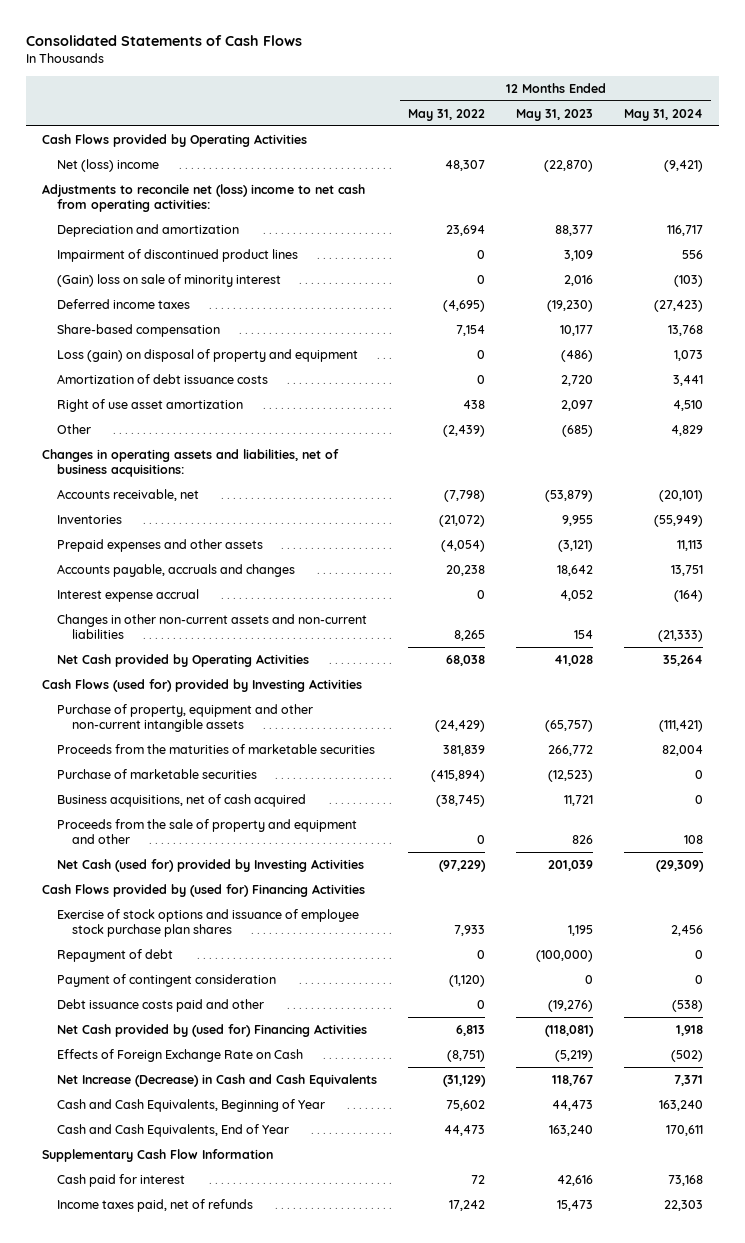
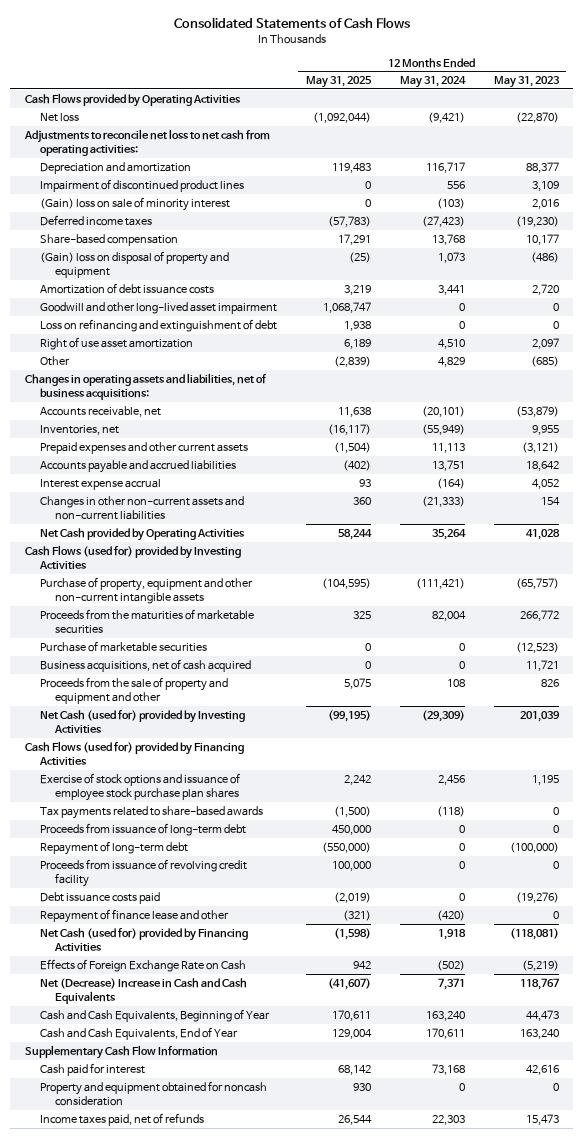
- | 12 Months Ended May 31, 2022 | 12 Months Ended May 31, 2023 | 12 Months Ended May 31, 2024
+ | 12 Months Ended May 31, 2025 | 12 Months Ended May 31, 2024 | 12 Months Ended May 31, 2023
- Net (loss) income | 48,307 | (22,870) | (9,421)
- Adjustments to reconcile net (loss) income to net cash from operating activities:
+ Net loss | (1,092,044) | (9,421) | (22,870)
+ Adjustments to reconcile net loss to net cash from operating activities:
- Loss (gain) on disposal of property and equipment | 0 | (486) | 1,073
+ (Gain) loss on disposal of property and equipment | (25) | 1,073 | (486)
+ Goodwill and other long-lived asset impairment | 1,068,747 | 0 | 0
+ Loss on refinancing and extinguishment of debt | 1,938 | 0 | 0
- Inventories | (21,072) | 9,955 | (55,949)
- Prepaid expenses and other assets | (4,054) | (3,121) | 11,113
- Accounts payable, accruals and changes | 20,238 | 18,642 | 13,751
+ Inventories, net | (16,117) | (55,949) | 9,955
+ Prepaid expenses and other current assets | (1,504) | 11,113 | (3,121)
+ Accounts payable and accrued liabilities | (402) | 13,751 | 18,642
- Cash Flows provided by (used for) Financing Activities
+ Cash Flows (used for) provided by Financing Activities
- Repayment of debt | 0 | (100,000) | 0
- Payment of contingent consideration | (1,120) | 0 | 0
- Debt issuance costs paid and other | 0 | (19,276) | (538)
- Net Cash provided by (used for) Financing Activities | 6,813 | (118,081) | 1,918
+ Tax payments related to share-based awards | (1,500) | (118) | 0
+ Proceeds from issuance of long-term debt | 450,000 | 0 | 0
+ Repayment of long-term debt | (550,000) | 0 | (100,000)
+ Proceeds from issuance of revolving credit facility | 100,000 | 0 | 0
+ Debt issuance costs paid | (2,019) | 0 | (19,276)
+ Repayment of finance lease and other | (321) | (420) | 0
+ Net Cash (used for) provided by Financing Activities | (1,598) | 1,918 | (118,081)
- Net Increase (Decrease) in Cash and Cash Equivalents | (31,129) | 118,767 | 7,371
+ Net (Decrease) Increase in Cash and Cash Equivalents | (41,607) | 7,371 | 118,767
+ Property and equipment obtained for noncash consideration | 930 | 0 | 0

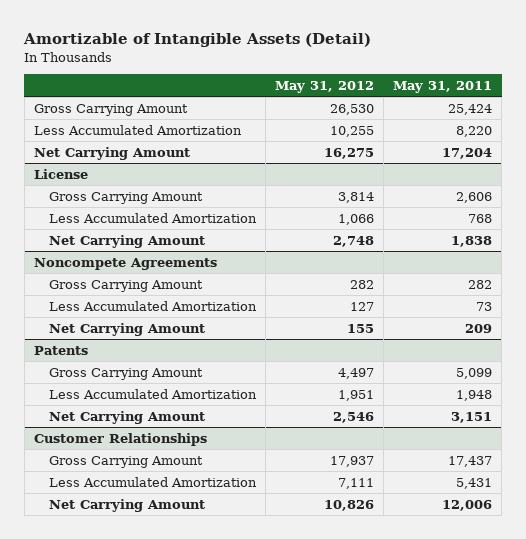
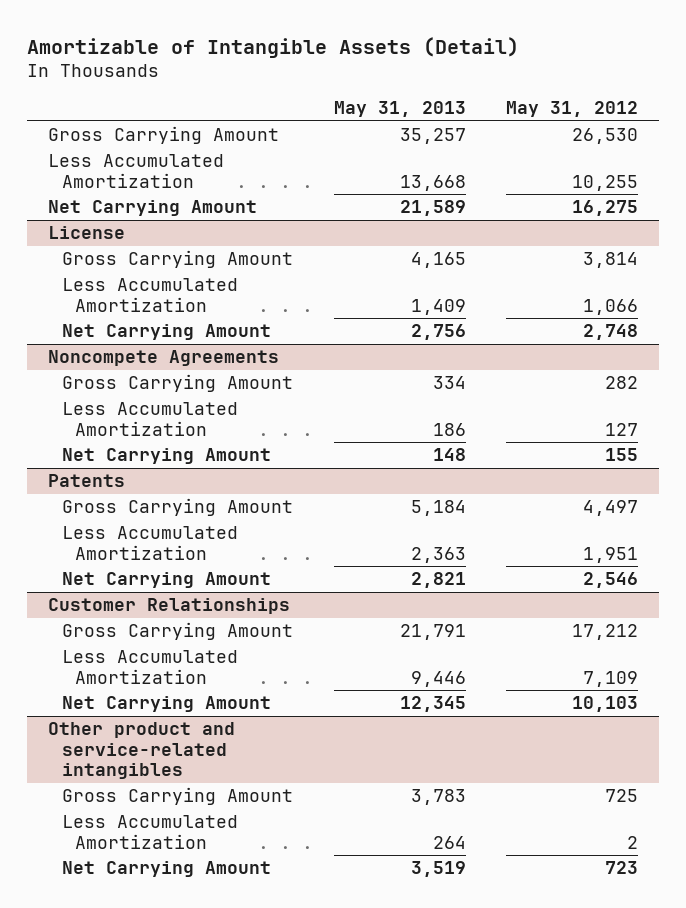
- | May 31, 2012 | May 31, 2011
+ | May 31, 2013 | May 31, 2012
@ Customer Relationships
- Gross Carrying Amount | 17,937 | 17,437
- Less Accumulated Amortization | 7,111 | 5,431
- Net Carrying Amount | 10,826 | 12,006
+ Gross Carrying Amount | 21,791 | 17,212
+ Less Accumulated Amortization | 9,446 | 7,109
+ Net Carrying Amount | 12,345 | 10,103
+ Other product and service-related intangibles
+ Gross Carrying Amount | 3,783 | 725
+ Less Accumulated Amortization | 264 | 2
+ Net Carrying Amount | 3,519 | 723

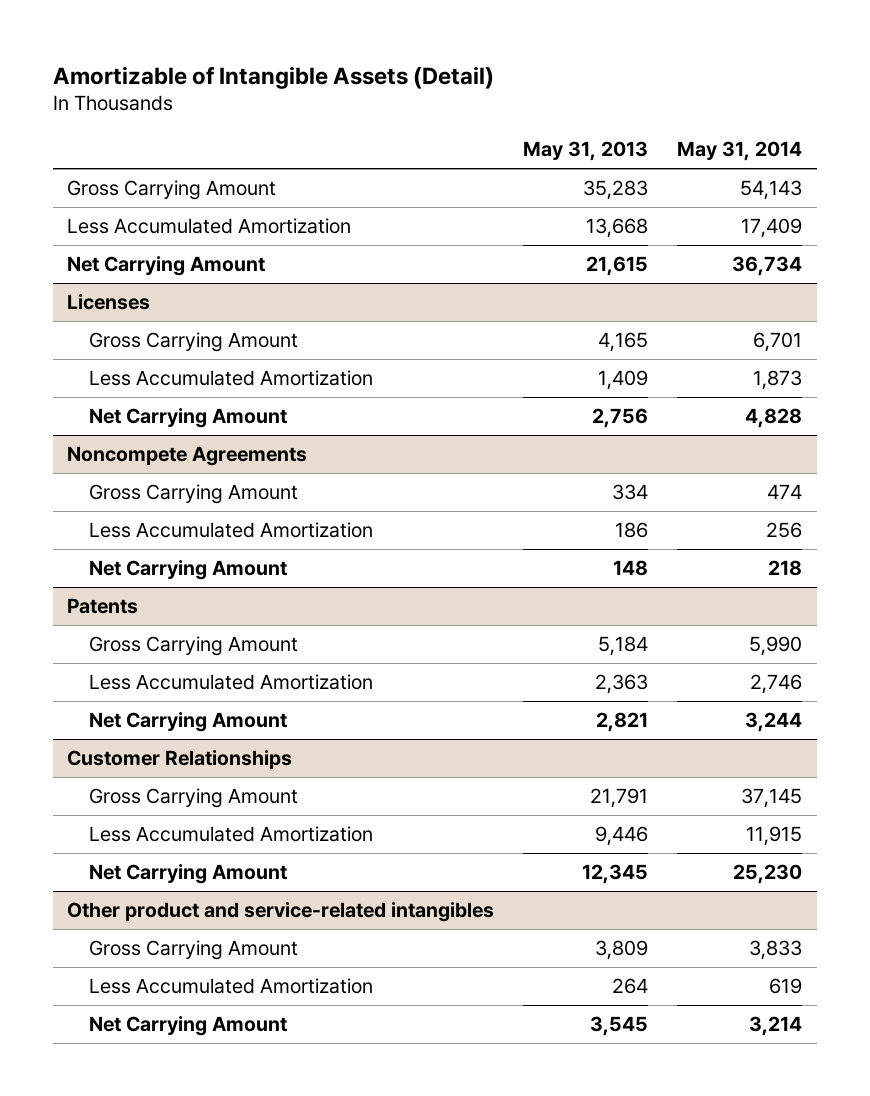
- | May 31, 2013 | May 31, 2012
+ | May 31, 2013 | May 31, 2014
- Gross Carrying Amount | 35,257 | 26,530
+ Gross Carrying Amount | 35,283 | 54,143
- Net Carrying Amount | 21,589 | 16,275
- License
+ Net Carrying Amount | 21,615 | 36,734
+ Licenses
@ Other product and service-related intangibles
- Gross Carrying Amount | 3,783 | 725
+ Gross Carrying Amount | 3,809 | 3,833
- Net Carrying Amount | 3,519 | 723
+ Net Carrying Amount | 3,545 | 3,214

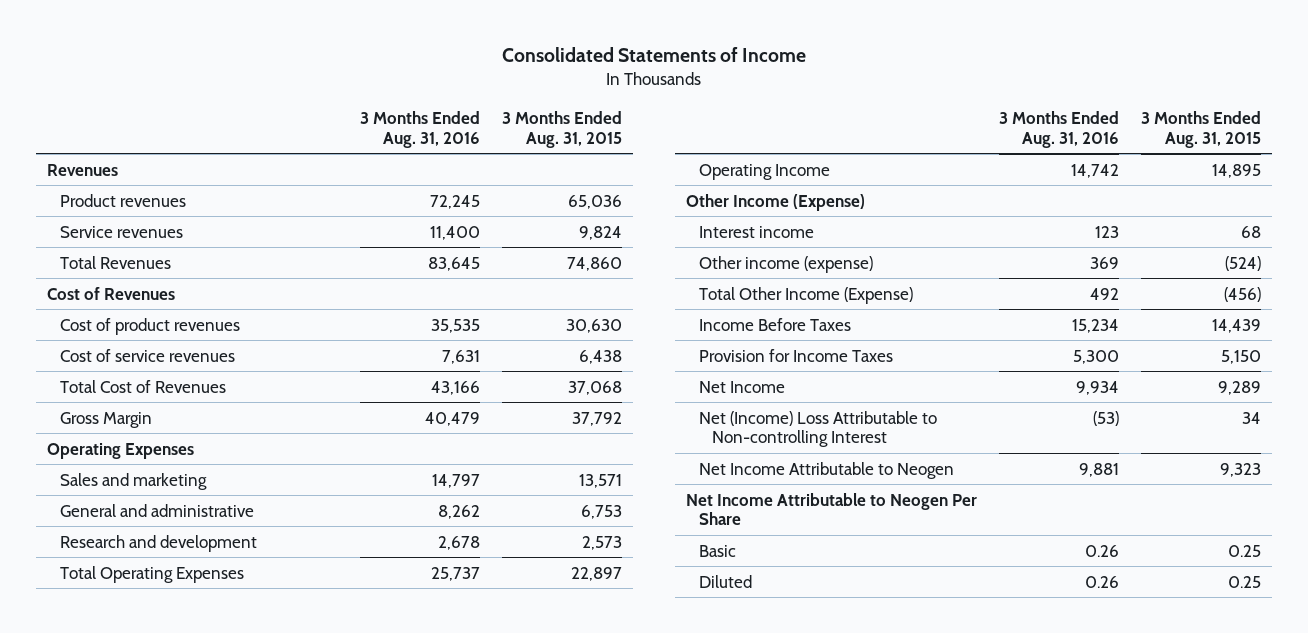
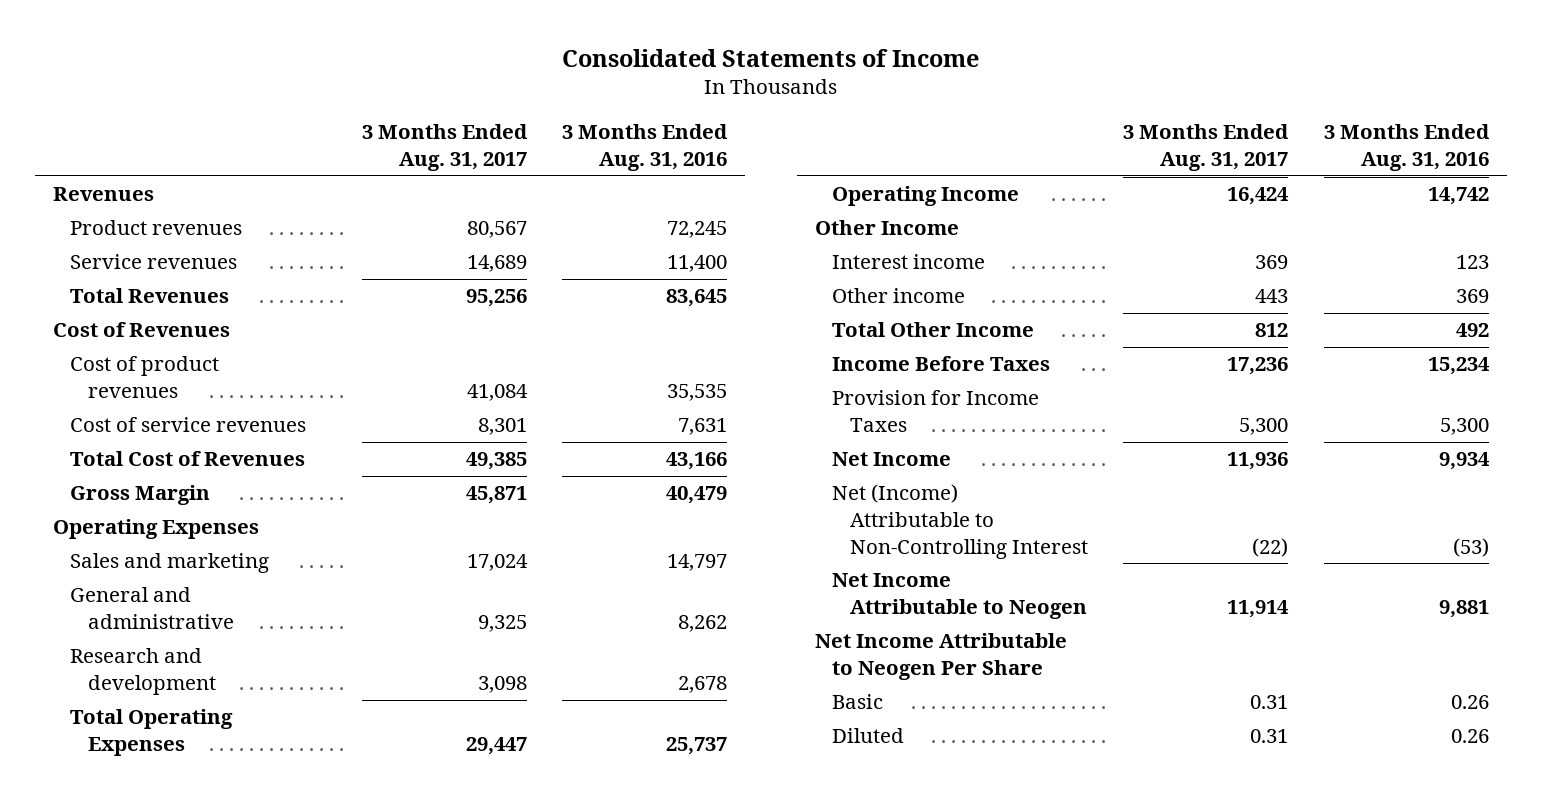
- | 3 Months Ended Aug. 31, 2016 | 3 Months Ended Aug. 31, 2015
+ | 3 Months Ended Aug. 31, 2017 | 3 Months Ended Aug. 31, 2016
- Other Income (Expense)
+ Other Income
- Other income (expense) | 369 | (524)
- Total Other Income (Expense) | 492 | (456)
+ Other income | 443 | 369
+ Total Other Income | 812 | 492
- Net (Income) Loss Attributable to Non-controlling Interest | (53) | 34
+ Net (Income) Attributable to Non-Controlling Interest | (22) | (53)

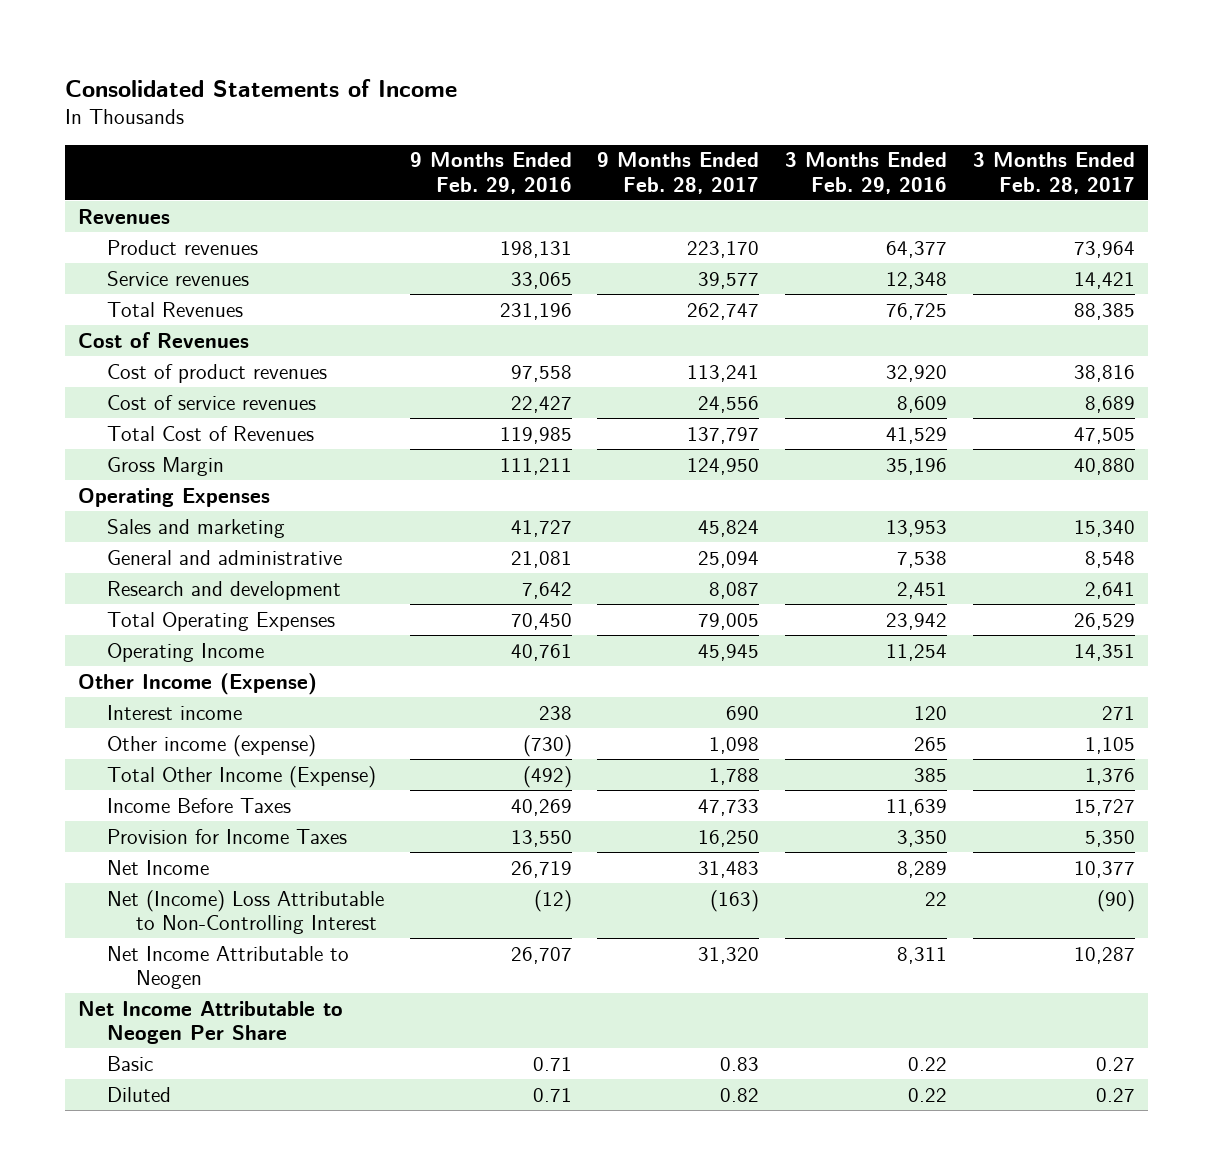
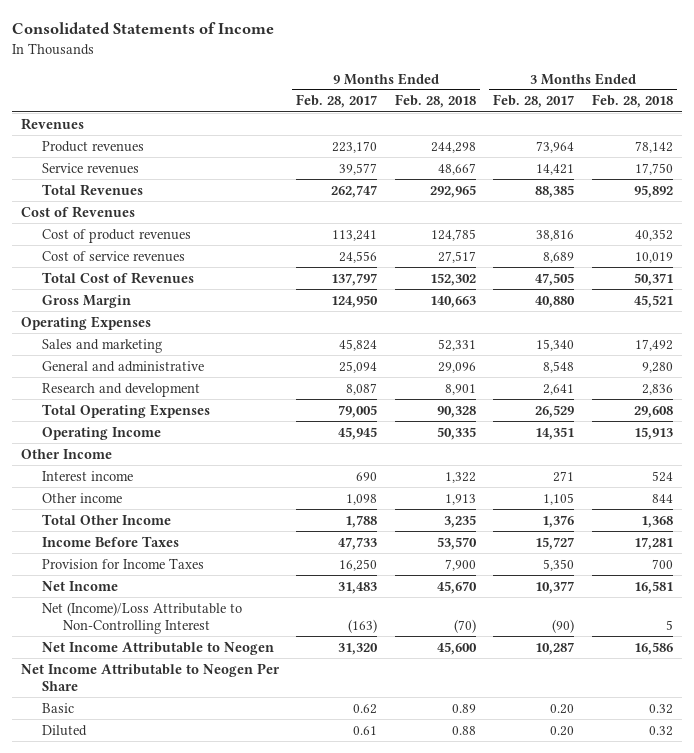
- | 9 Months Ended Feb. 29, 2016 | 9 Months Ended Feb. 28, 2017 | 3 Months Ended Feb. 29, 2016 | 3 Months Ended Feb. 28, 2017
+ | 9 Months Ended Feb. 28, 2017 | 9 Months Ended Feb. 28, 2018 | 3 Months Ended Feb. 28, 2017 | 3 Months Ended Feb. 28, 2018
- Other Income (Expense)
+ Other Income
- Other income (expense) | (730) | 1,098 | 265 | 1,105
- Total Other Income (Expense) | (492) | 1,788 | 385 | 1,376
+ Other income | 1,098 | 1,913 | 1,105 | 844
+ Total Other Income | 1,788 | 3,235 | 1,376 | 1,368
- Net (Income) Loss Attributable to Non-Controlling Interest | (12) | (163) | 22 | (90)
+ Net (Income)/Loss Attributable to Non-Controlling Interest | (163) | (70) | (90) | 5
- Basic | 0.71 | 0.83 | 0.22 | 0.27
- Diluted | 0.71 | 0.82 | 0.22 | 0.27
+ Basic | 0.62 | 0.89 | 0.20 | 0.32
+ Diluted | 0.61 | 0.88 | 0.20 | 0.32

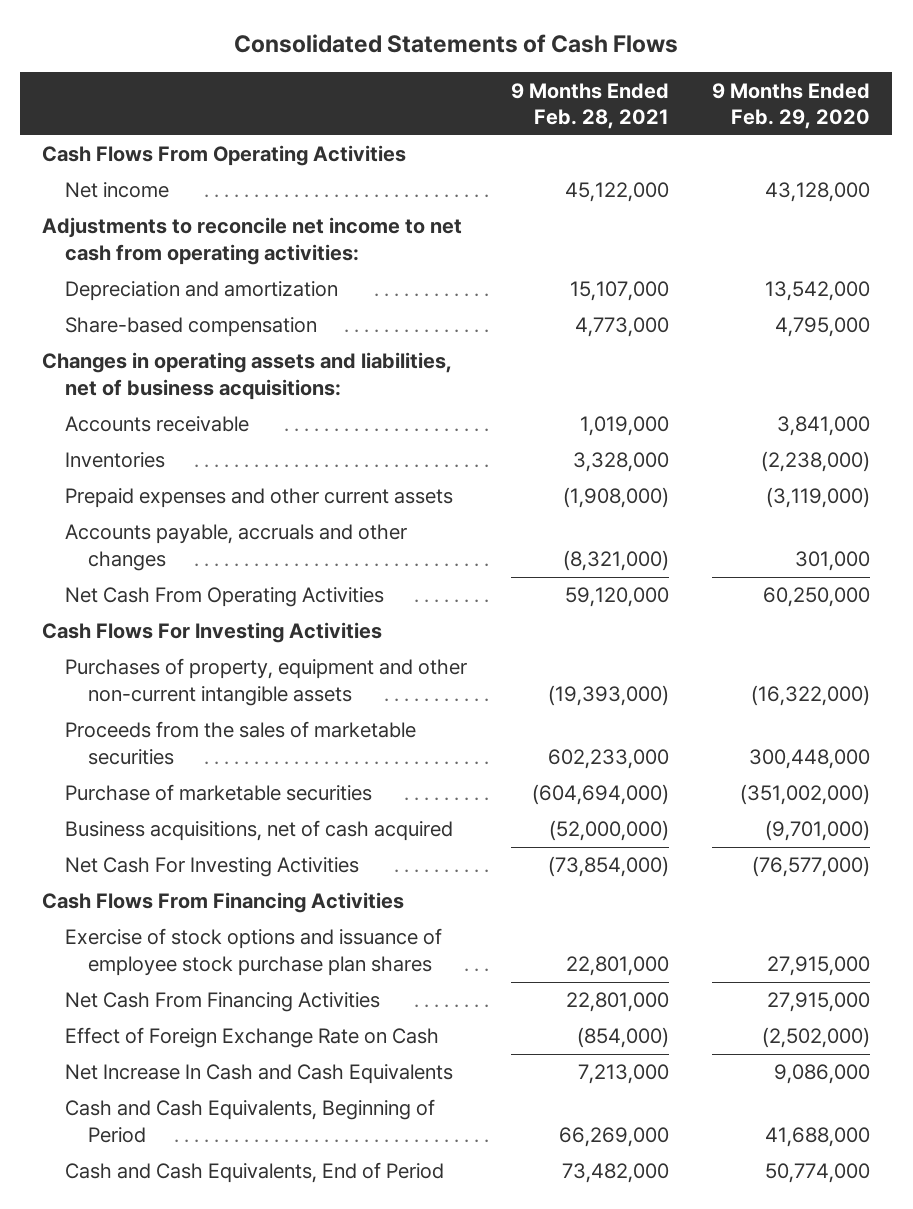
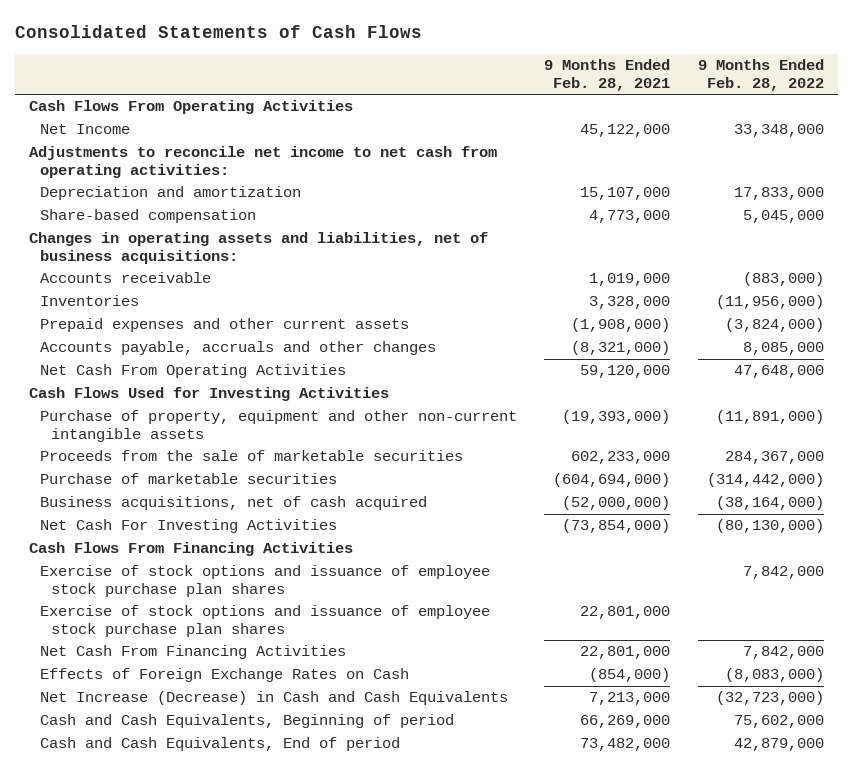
- | 9 Months Ended Feb. 28, 2021 | 9 Months Ended Feb. 29, 2020
+ | 9 Months Ended Feb. 28, 2021 | 9 Months Ended Feb. 28, 2022
- Net income | 45,122,000 | 43,128,000
+ Net Income | 45,122,000 | 33,348,000
- Cash Flows For Investing Activities
- Purchases of property, equipment and other non-current intangible assets | (19,393,000) | (16,322,000)
- Proceeds from the sales of marketable securities | 602,233,000 | 300,448,000
+ Cash Flows Used for Investing Activities
+ Purchase of property, equipment and other non-current intangible assets | (19,393,000) | (11,891,000)
+ Proceeds from the sale of marketable securities | 602,233,000 | 284,367,000
+ Exercise of stock options and issuance of employee stock purchase plan shares | | 7,842,000
- Effect of Foreign Exchange Rate on Cash | (854,000) | (2,502,000)
- Net Increase In Cash and Cash Equivalents | 7,213,000 | 9,086,000
- Cash and Cash Equivalents, Beginning of Period | 66,269,000 | 41,688,000
- Cash and Cash Equivalents, End of Period | 73,482,000 | 50,774,000
+ Effects of Foreign Exchange Rates on Cash | (854,000) | (8,083,000)
+ Net Increase (Decrease) in Cash and Cash Equivalents | 7,213,000 | (32,723,000)
+ Cash and Cash Equivalents, Beginning of period | 66,269,000 | 75,602,000
+ Cash and Cash Equivalents, End of period | 73,482,000 | 42,879,000

